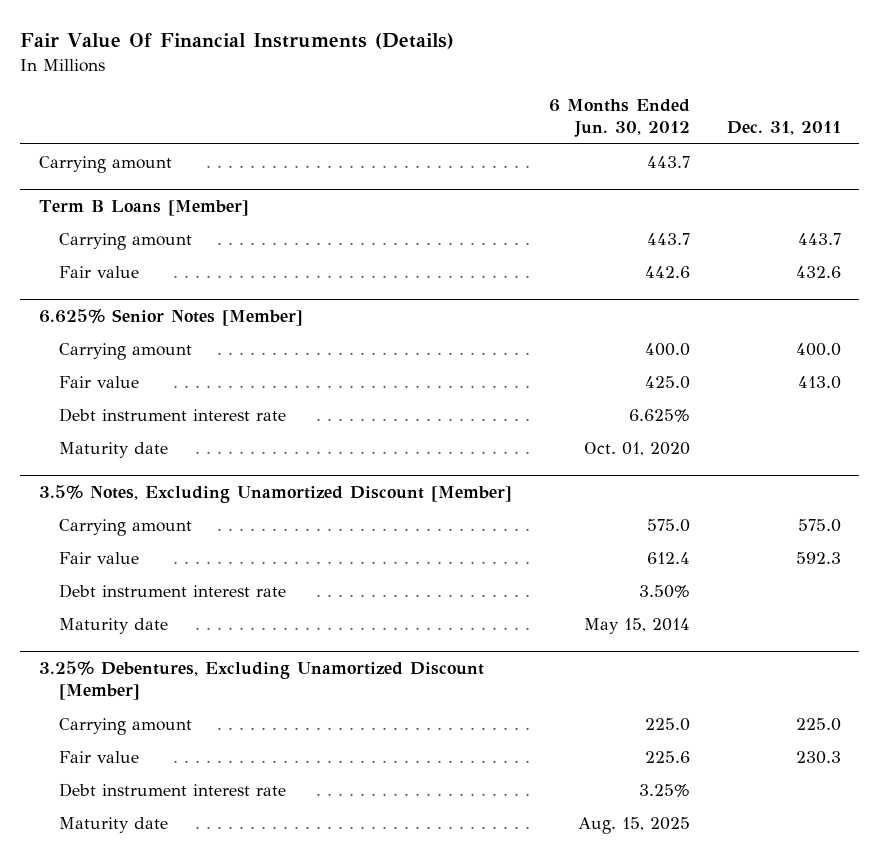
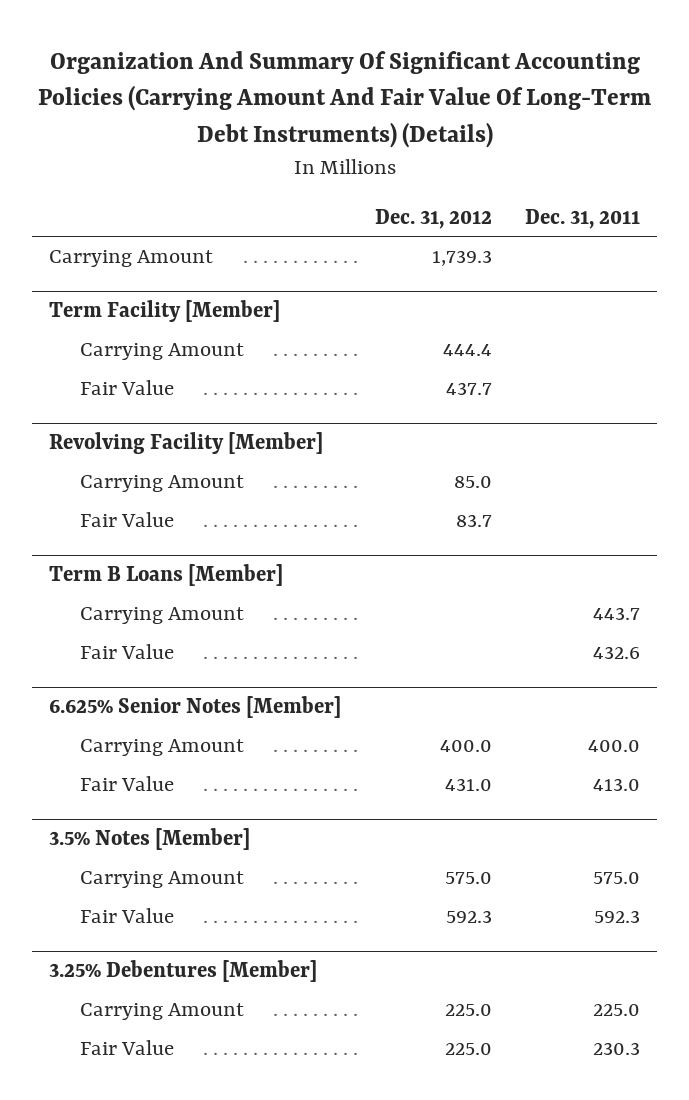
- Fair Value Of Financial Instruments (Details)
+ Organization And Summary Of Significant Accounting Policies (Carrying Amount And Fair Value Of Long-Term Debt Instruments) (Details)
- | 6 Months Ended Jun. 30, 2012 | Dec. 31, 2011
+ | Dec. 31, 2012 | Dec. 31, 2011
- Carrying amount | 443.7 |
+ Carrying Amount | 1,739.3 |
+ Term Facility [Member]
+ Carrying Amount | 444.4 |
+ Fair Value | 437.7 |
+ Revolving Facility [Member]
+ Carrying Amount | 85.0 |
+ Fair Value | 83.7 |
@ Term B Loans [Member]
- Carrying amount | 443.7 | 443.7
- Fair value | 442.6 | 432.6
+ Carrying Amount | | 443.7
+ Fair Value | | 432.6
@ 6.625% Senior Notes [Member]
- Carrying amount | 400.0 | 400.0
- Fair value | 425.0 | 413.0
- Debt instrument interest rate | 6.625% |
- Maturity date | Oct. 01, 2020 |
- 3.5% Notes, Excluding Unamortized Discount [Member]
- Carrying amount | 575.0 | 575.0
- Fair value | 612.4 | 592.3
- Debt instrument interest rate | 3.50% |
- Maturity date | May 15, 2014 |
- 3.25% Debentures, Excluding Unamortized Discount [Member]
- Carrying amount | 225.0 | 225.0
- Fair value | 225.6 | 230.3
- Debt instrument interest rate | 3.25% |
- Maturity date | Aug. 15, 2025 |
@ 6.625% Senior Notes [Member]
+ Carrying Amount | 400.0 | 400.0
+ Fair Value | 431.0 | 413.0
+ 3.5% Notes [Member]
+ Carrying Amount | 575.0 | 575.0
+ Fair Value | 592.3 | 592.3
+ 3.25% Debentures [Member]
+ Carrying Amount | 225.0 | 225.0
+ Fair Value | 225.0 | 230.3

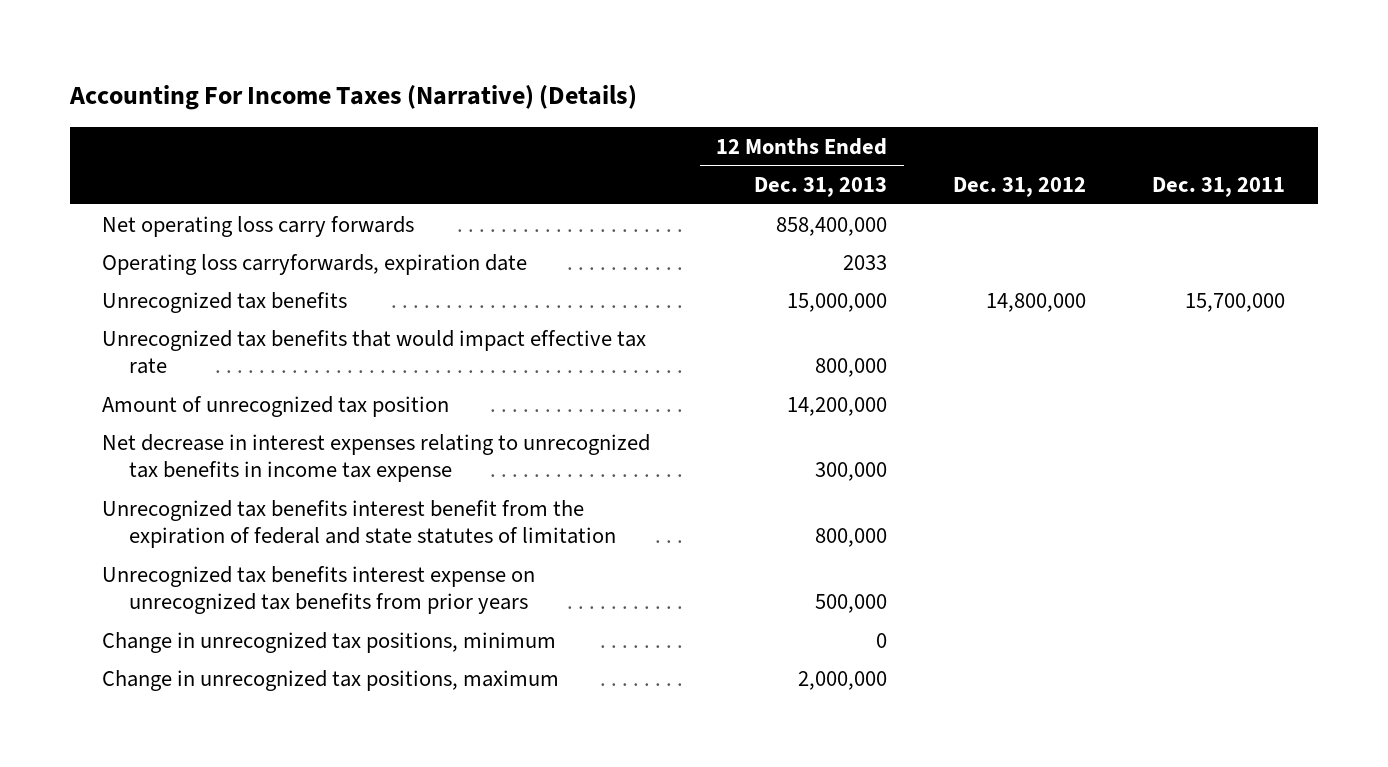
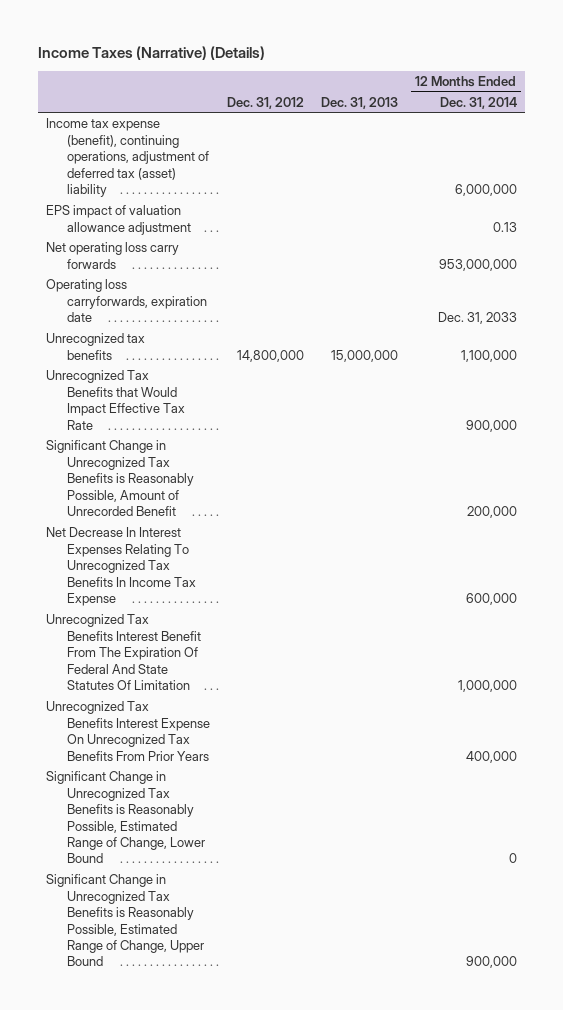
- Accounting For Income Taxes (Narrative) (Details)
+ Income Taxes (Narrative) (Details)
- | 12 Months Ended Dec. 31, 2013 | Dec. 31, 2012 | Dec. 31, 2011
+ | Dec. 31, 2012 | Dec. 31, 2013 | 12 Months Ended Dec. 31, 2014
+ Income tax expense (benefit), continuing operations, adjustment of deferred tax (asset) liability | | | 6,000,000
+ EPS impact of valuation allowance adjustment | | | 0.13
- Unrecognized tax benefits that would impact effective tax rate | 800,000 | |
- Amount of unrecognized tax position | 14,200,000 | |
- Net decrease in interest expenses relating to unrecognized tax benefits in income tax expense | 300,000 | |
- Unrecognized tax benefits interest benefit from the expiration of federal and state statutes of limitation | 800,000 | |
- Unrecognized tax benefits interest expense on unrecognized tax benefits from prior years | 500,000 | |
- Change in unrecognized tax positions, minimum | 0 | |
- Change in unrecognized tax positions, maximum | 2,000,000 | |
+ Unrecognized Tax Benefits that Would Impact Effective Tax Rate | | | 900,000
+ Significant Change in Unrecognized Tax Benefits is Reasonably Possible, Amount of Unrecorded Benefit | | | 200,000
+ Net Decrease In Interest Expenses Relating To Unrecognized Tax Benefits In Income Tax Expense | | | 600,000
+ Unrecognized Tax Benefits Interest Benefit From The Expiration Of Federal And State Statutes Of Limitation | | | 1,000,000
+ Unrecognized Tax Benefits Interest Expense On Unrecognized Tax Benefits From Prior Years | | | 400,000
+ Significant Change in Unrecognized Tax Benefits is Reasonably Possible, Estimated Range of Change, Lower Bound | | | 0
+ Significant Change in Unrecognized Tax Benefits is Reasonably Possible, Estimated Range of Change, Upper Bound | | | 900,000

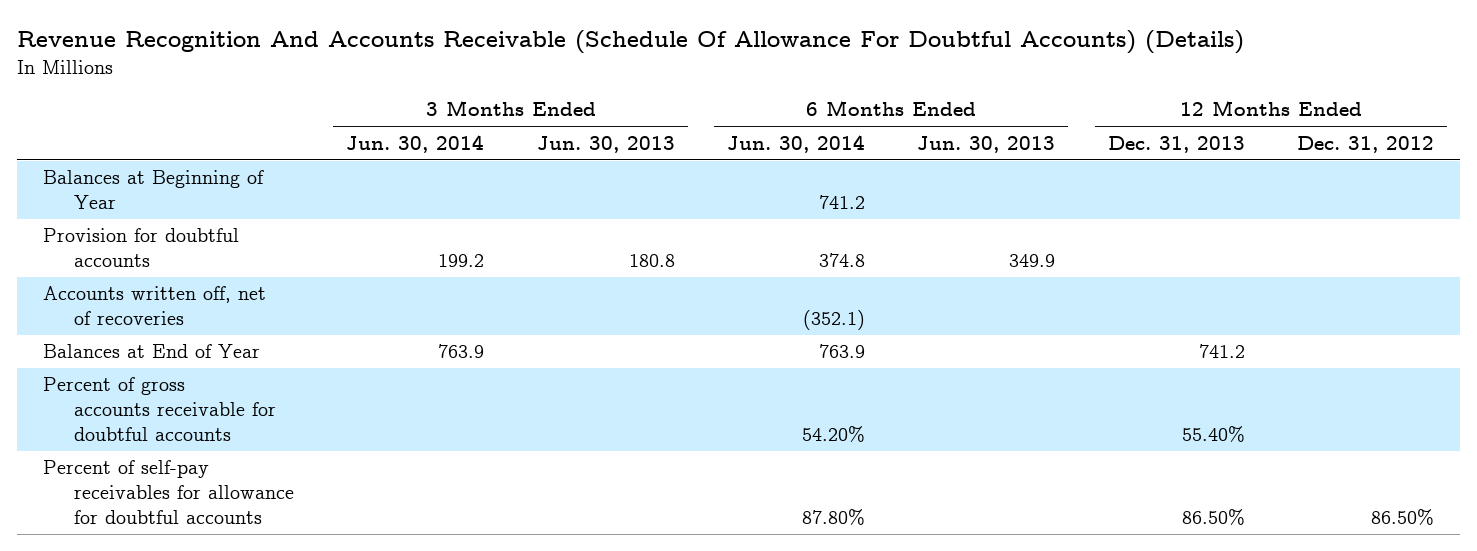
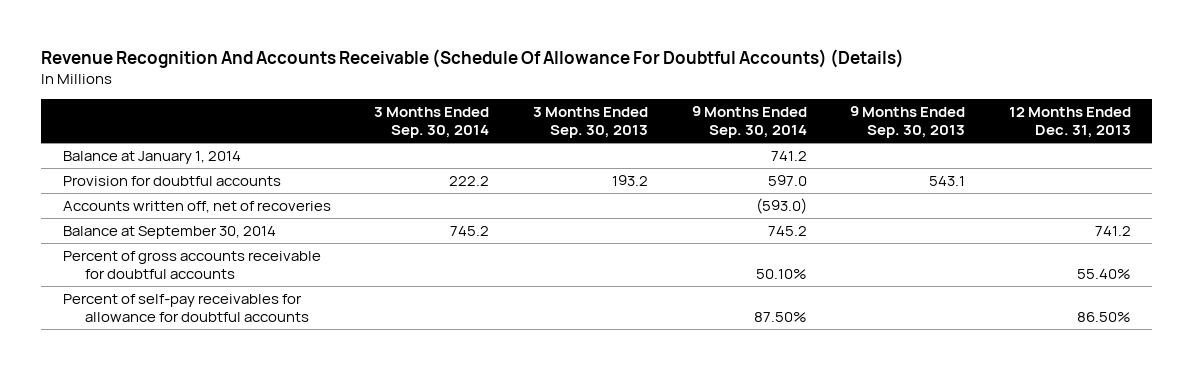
- | 3 Months Ended Jun. 30, 2014 | 3 Months Ended Jun. 30, 2013 | 6 Months Ended Jun. 30, 2014 | 6 Months Ended Jun. 30, 2013 | 12 Months Ended Dec. 31, 2013 | 12 Months Ended Dec. 31, 2012
+ | 3 Months Ended Sep. 30, 2014 | 3 Months Ended Sep. 30, 2013 | 9 Months Ended Sep. 30, 2014 | 9 Months Ended Sep. 30, 2013 | 12 Months Ended Dec. 31, 2013
- Balances at Beginning of Year | | | 741.2 | | |
+ Balance at January 1, 2014 | | | 741.2 | |
- Balances at End of Year | 763.9 | | 763.9 | | 741.2 |
+ Balance at September 30, 2014 | 745.2 | | 745.2 | | 741.2

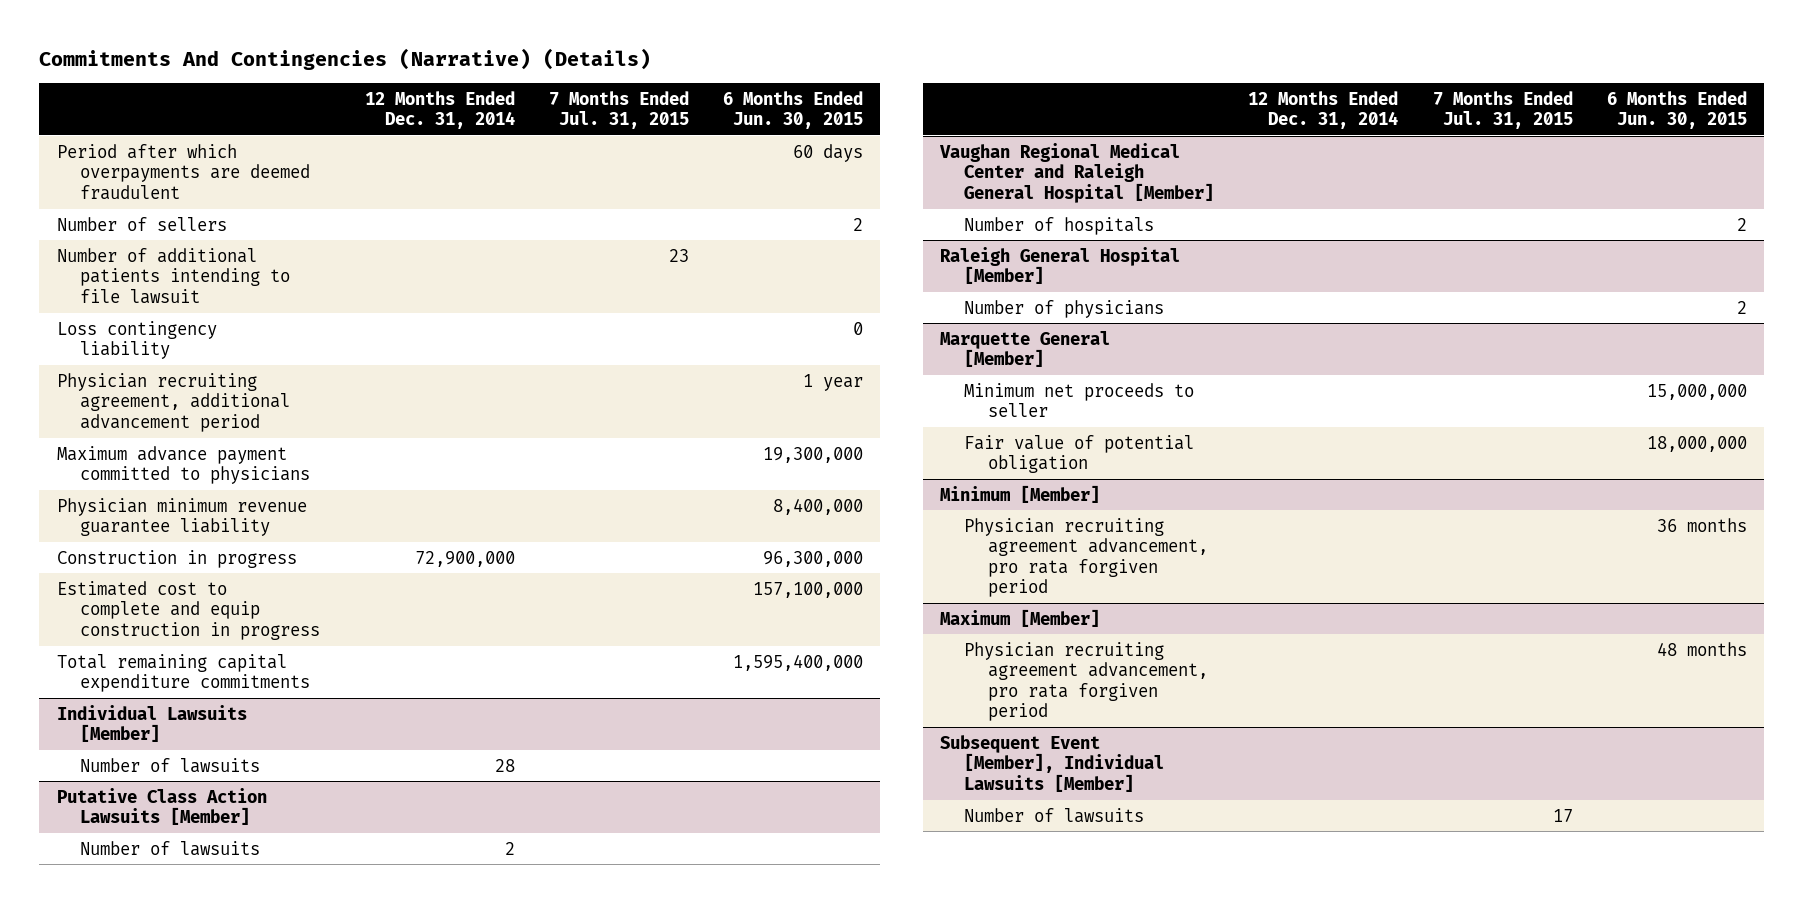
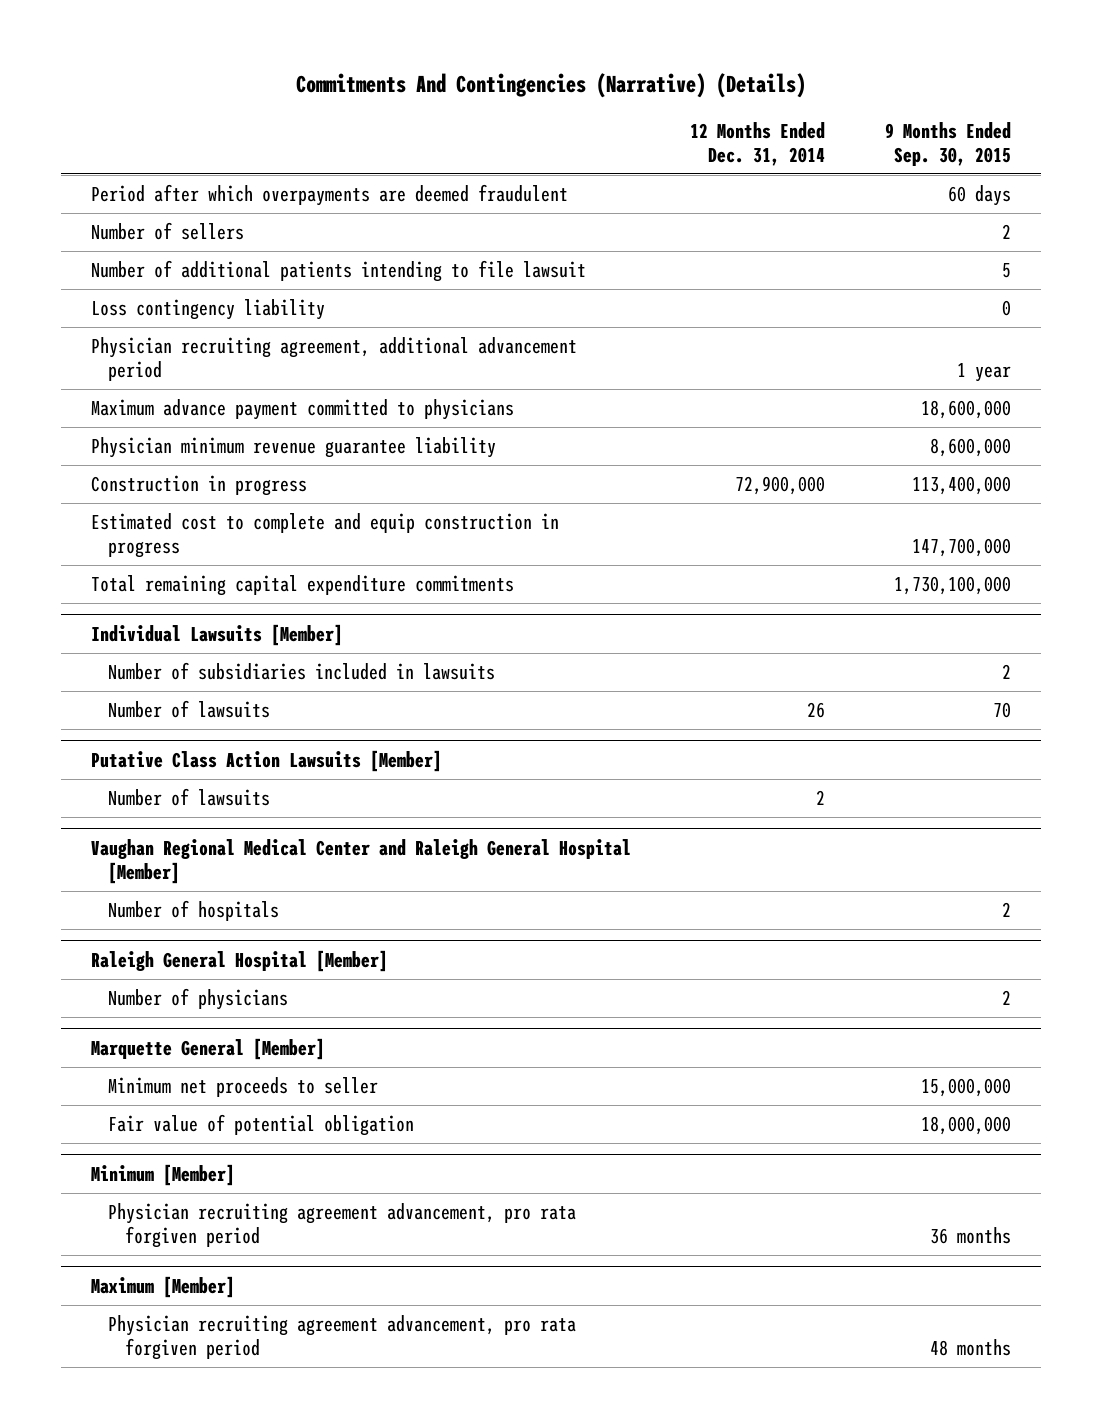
- | 12 Months Ended Dec. 31, 2014 | 7 Months Ended Jul. 31, 2015 | 6 Months Ended Jun. 30, 2015
+ | 12 Months Ended Dec. 31, 2014 | 9 Months Ended Sep. 30, 2015
@ Individual Lawsuits [Member]
- Number of lawsuits | 28 | |
+ Number of subsidiaries included in lawsuits | | 2
+ Number of lawsuits | 26 | 70
- Subsequent Event [Member], Individual Lawsuits [Member]
- Number of lawsuits | | 17 |

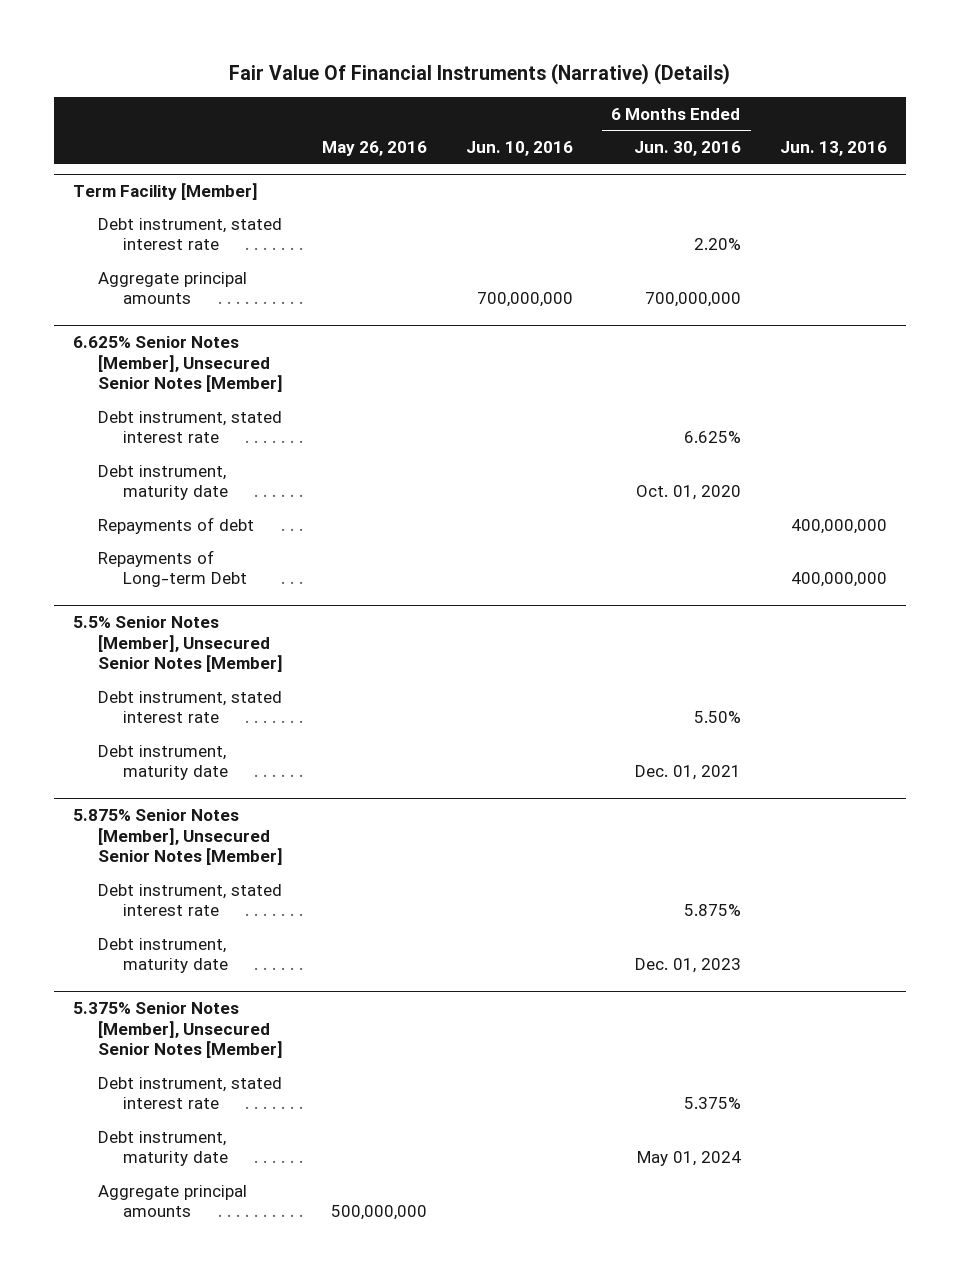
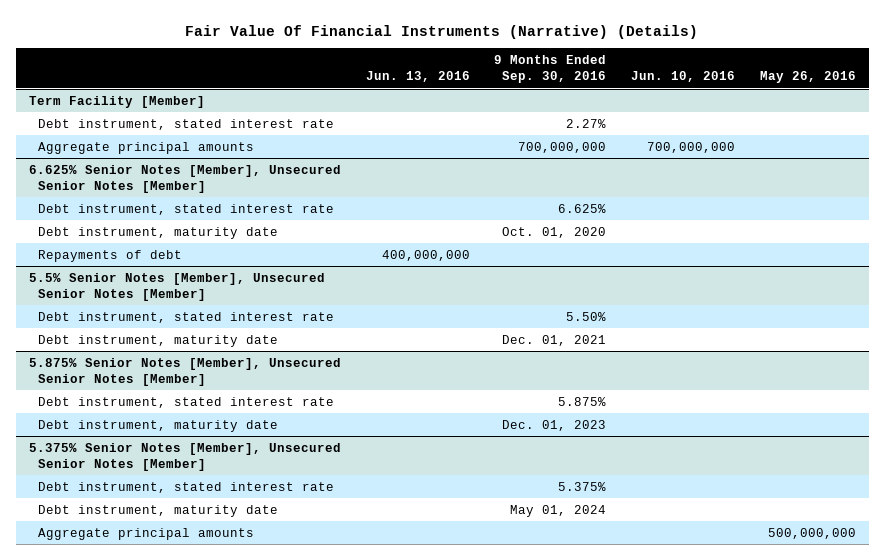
- | May 26, 2016 | Jun. 10, 2016 | 6 Months Ended Jun. 30, 2016 | Jun. 13, 2016
+ | Jun. 13, 2016 | 9 Months Ended Sep. 30, 2016 | Jun. 10, 2016 | May 26, 2016
@ 6.625% Senior Notes [Member], Unsecured Senior Notes [Member]
- Repayments of Long-term Debt | | | | 400,000,000

